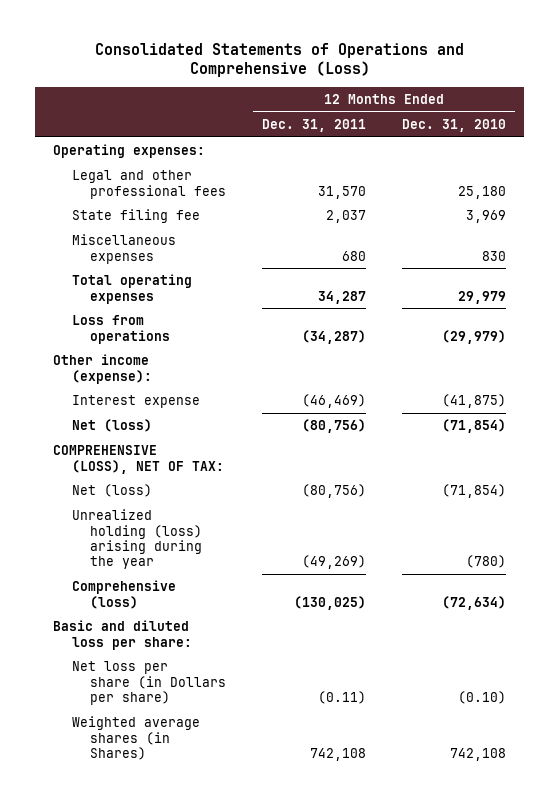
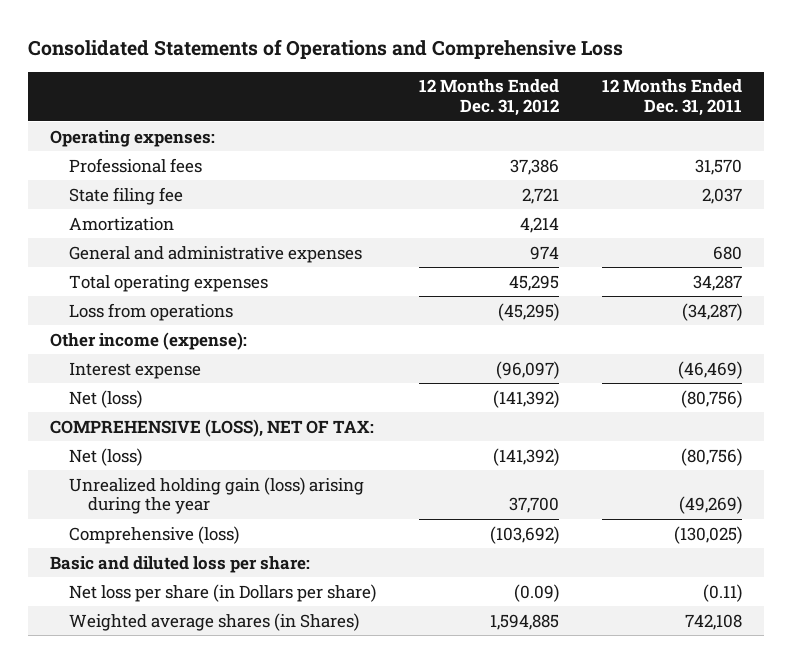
- Consolidated Statements of Operations and Comprehensive (Loss)
+ Consolidated Statements of Operations and Comprehensive Loss
- | 12 Months Ended Dec. 31, 2011 | 12 Months Ended Dec. 31, 2010
+ | 12 Months Ended Dec. 31, 2012 | 12 Months Ended Dec. 31, 2011
- Legal and other professional fees | 31,570 | 25,180
+ Professional fees | 37,386 | 31,570
- Miscellaneous expenses | 680 | 830
+ Amortization | 4,214 |
+ General and administrative expenses | 974 | 680
- Unrealized holding (loss) arising during the year | (49,269) | (780)
+ Unrealized holding gain (loss) arising during the year | 37,700 | (49,269)

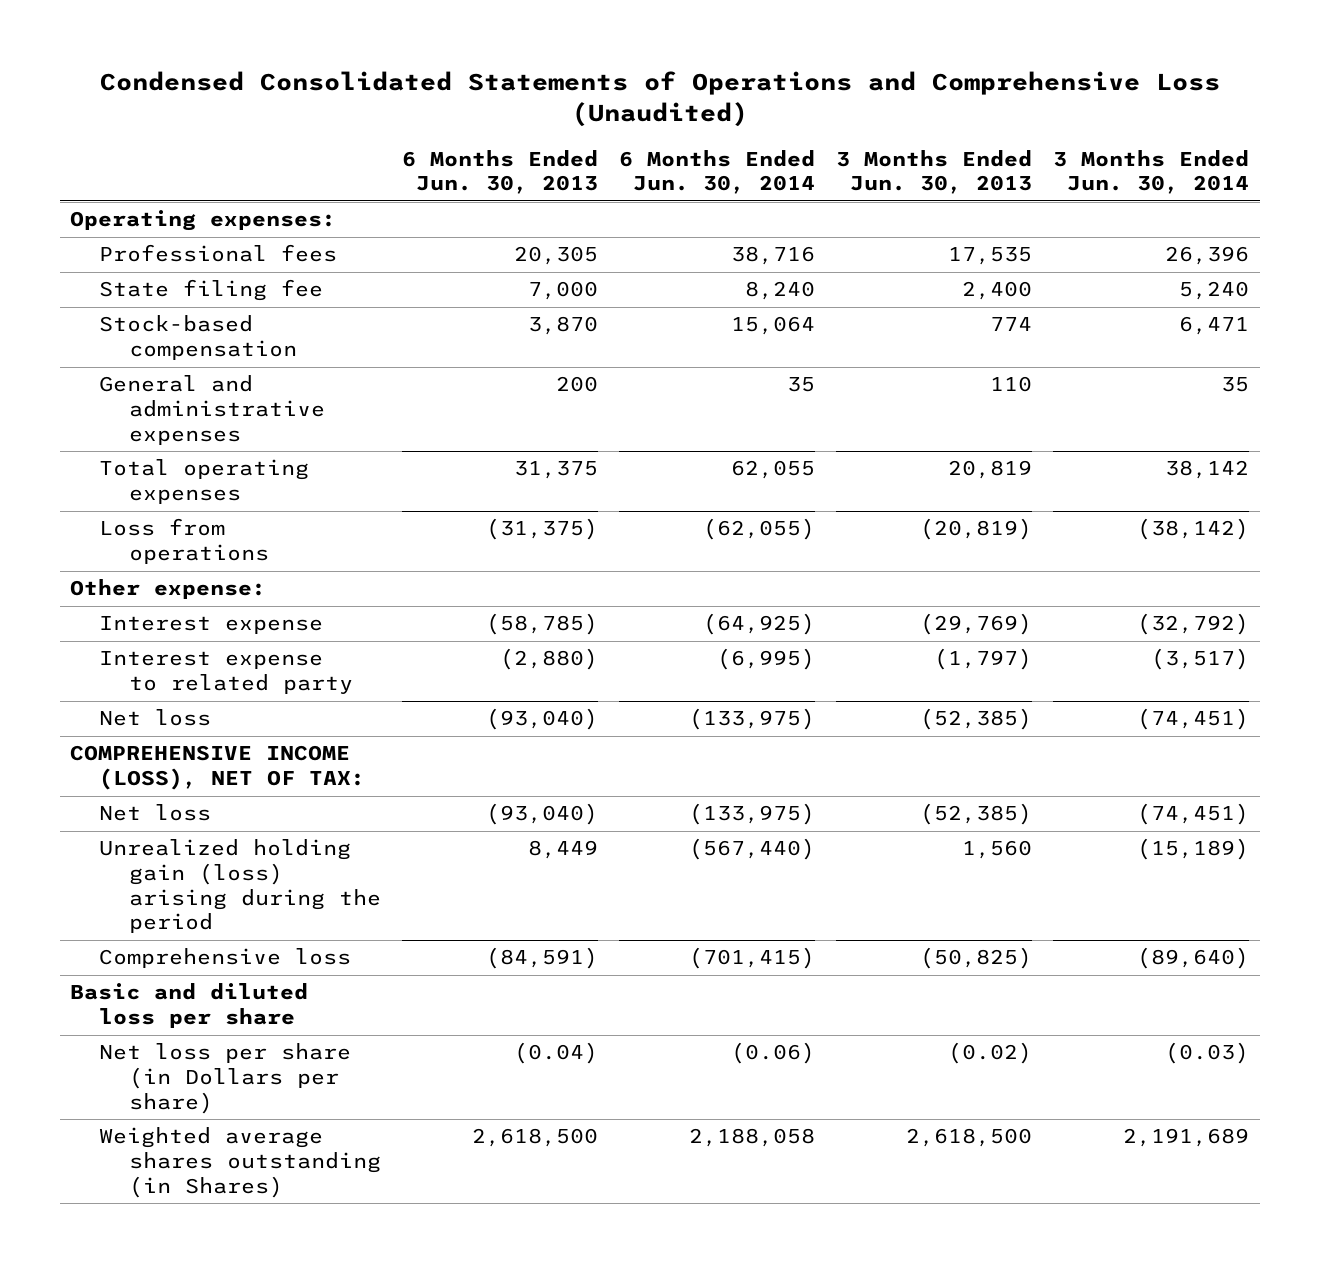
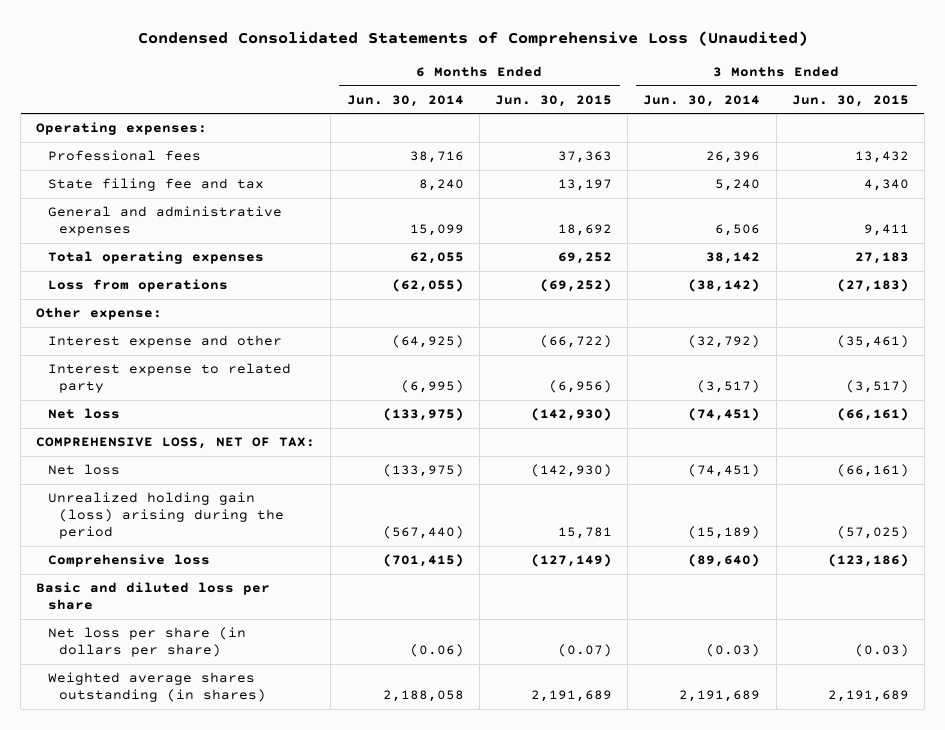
- Condensed Consolidated Statements of Operations and Comprehensive Loss (Unaudited)
+ Condensed Consolidated Statements of Comprehensive Loss (Unaudited)
- | 6 Months Ended Jun. 30, 2013 | 6 Months Ended Jun. 30, 2014 | 3 Months Ended Jun. 30, 2013 | 3 Months Ended Jun. 30, 2014
+ | 6 Months Ended Jun. 30, 2014 | 6 Months Ended Jun. 30, 2015 | 3 Months Ended Jun. 30, 2014 | 3 Months Ended Jun. 30, 2015
- State filing fee | 7,000 | 8,240 | 2,400 | 5,240
- Stock-based compensation | 3,870 | 15,064 | 774 | 6,471
- General and administrative expenses | 200 | 35 | 110 | 35
+ State filing fee and tax | 8,240 | 13,197 | 5,240 | 4,340
+ General and administrative expenses | 15,099 | 18,692 | 6,506 | 9,411
- Interest expense | (58,785) | (64,925) | (29,769) | (32,792)
+ Interest expense and other | (64,925) | (66,722) | (32,792) | (35,461)
- COMPREHENSIVE INCOME (LOSS), NET OF TAX:
+ COMPREHENSIVE LOSS, NET OF TAX:
- Net loss per share (in Dollars per share) | (0.04) | (0.06) | (0.02) | (0.03)
- Weighted average shares outstanding (in Shares) | 2,618,500 | 2,188,058 | 2,618,500 | 2,191,689
+ Net loss per share (in dollars per share) | (0.06) | (0.07) | (0.03) | (0.03)
+ Weighted average shares outstanding (in shares) | 2,188,058 | 2,191,689 | 2,191,689 | 2,191,689

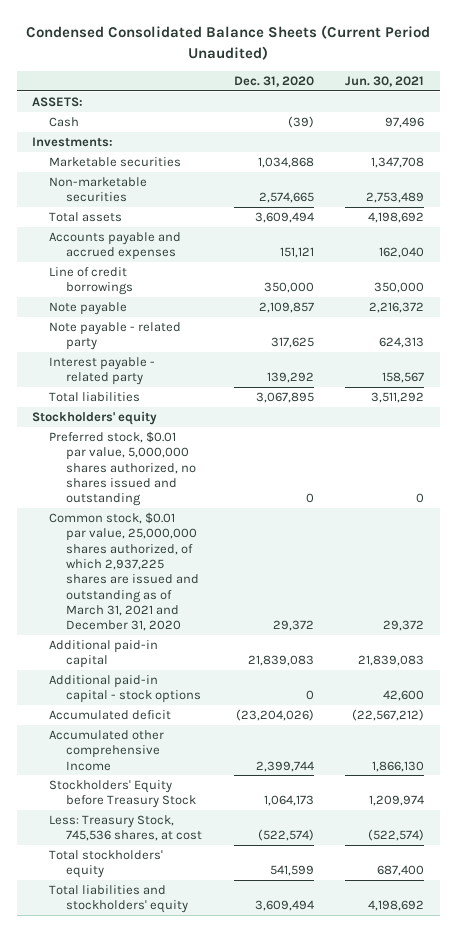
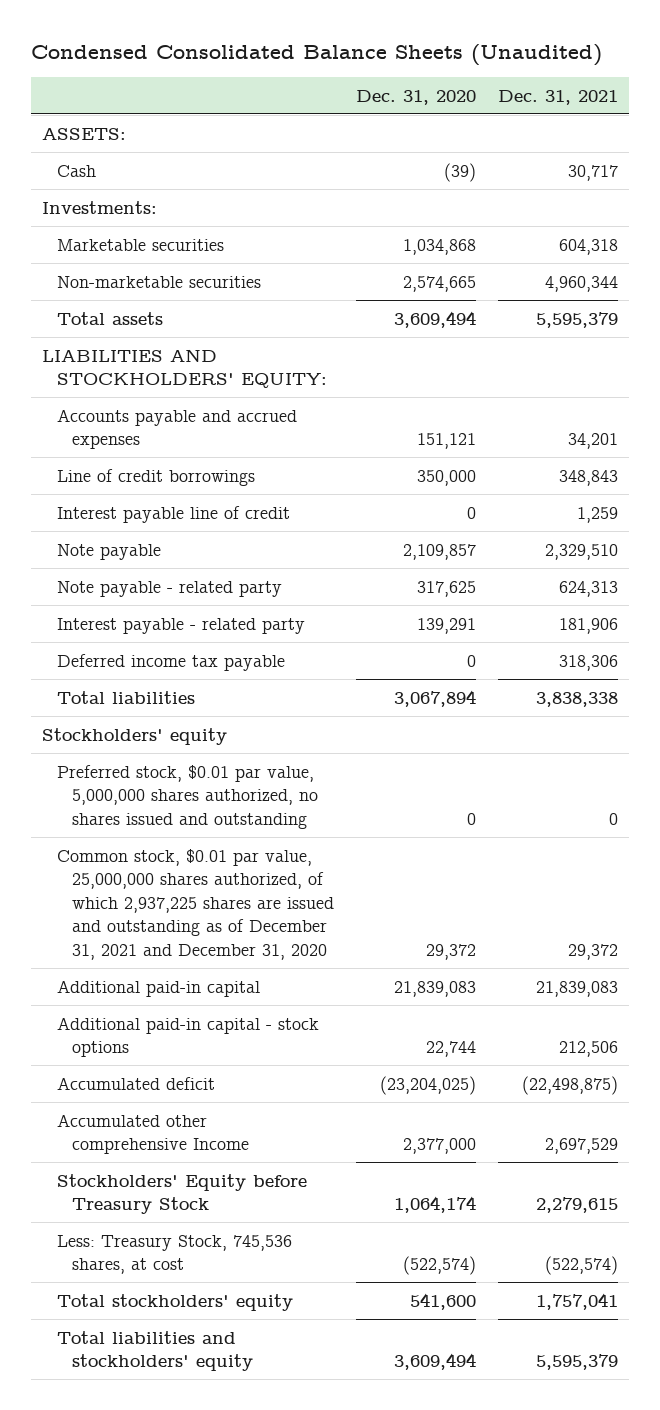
- Condensed Consolidated Balance Sheets (Current Period Unaudited)
+ Condensed Consolidated Balance Sheets (Unaudited)
- | Dec. 31, 2020 | Jun. 30, 2021
+ | Dec. 31, 2020 | Dec. 31, 2021
+ LIABILITIES AND STOCKHOLDERS' EQUITY:
+ Interest payable line of credit | 0 | 1,259
- Interest payable - related party | 139,292 | 158,567
- Total liabilities | 3,067,895 | 3,511,292
+ Interest payable - related party | 139,291 | 181,906
+ Deferred income tax payable | 0 | 318,306
+ Total liabilities | 3,067,894 | 3,838,338
- Common stock, $0.01 par value, 25,000,000 shares authorized, of which 2,937,225 shares are issued and outstanding as of March 31, 2021 and December 31, 2020 | 29,372 | 29,372
+ Common stock, $0.01 par value, 25,000,000 shares authorized, of which 2,937,225 shares are issued and outstanding as of December 31, 2021 and December 31, 2020 | 29,372 | 29,372
- Additional paid-in capital - stock options | 0 | 42,600
- Accumulated deficit | (23,204,026) | (22,567,212)
- Accumulated other comprehensive Income | 2,399,744 | 1,866,130
- Stockholders' Equity before Treasury Stock | 1,064,173 | 1,209,974
+ Additional paid-in capital - stock options | 22,744 | 212,506
+ Accumulated deficit | (23,204,025) | (22,498,875)
+ Accumulated other comprehensive Income | 2,377,000 | 2,697,529
+ Stockholders' Equity before Treasury Stock | 1,064,174 | 2,279,615
- Total stockholders' equity | 541,599 | 687,400
+ Total stockholders' equity | 541,600 | 1,757,041

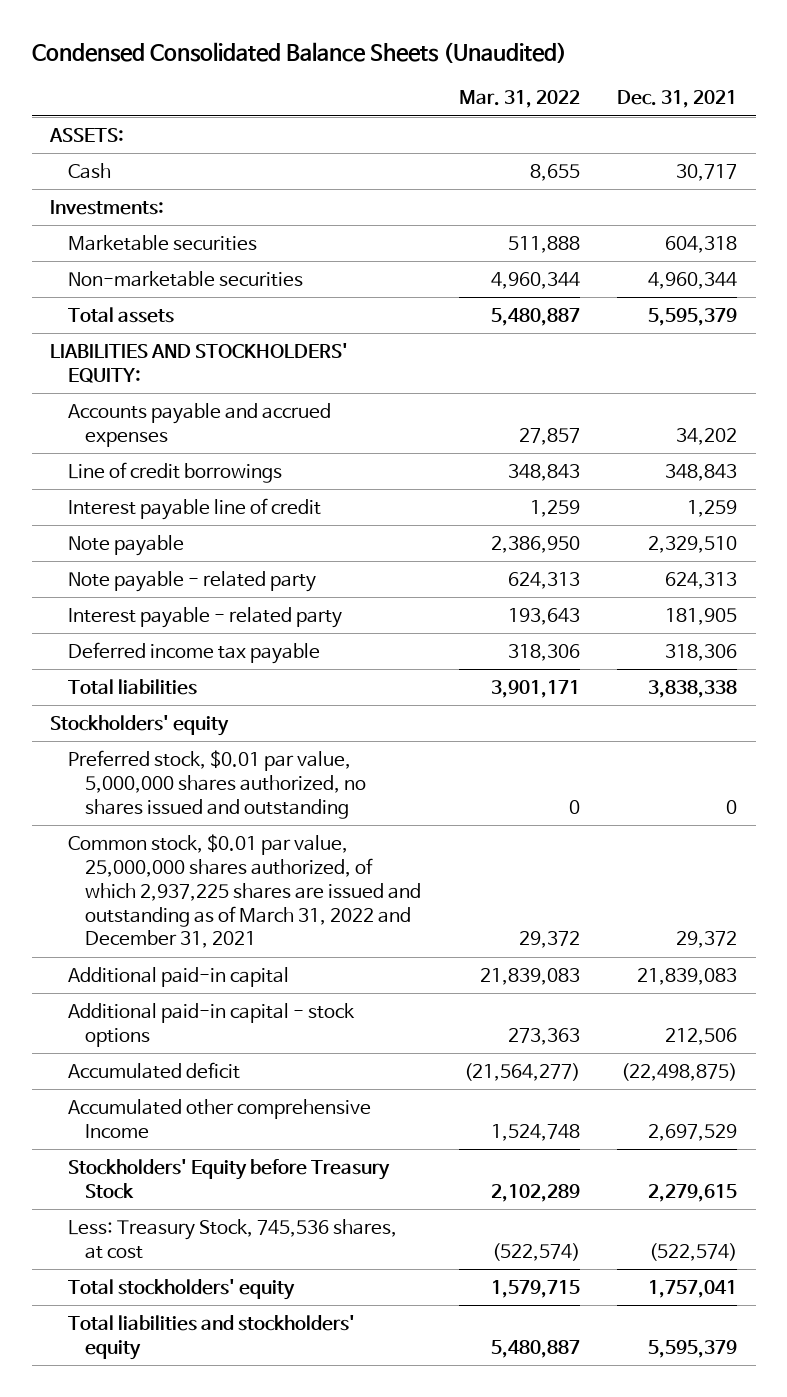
- | Dec. 31, 2020 | Dec. 31, 2021
+ | Mar. 31, 2022 | Dec. 31, 2021
- Accounts payable and accrued expenses | 151,121 | 34,201
+ Accounts payable and accrued expenses | 27,857 | 34,202
- Interest payable - related party | 139,291 | 181,906
+ Interest payable - related party | 193,643 | 181,905
- Common stock, $0.01 par value, 25,000,000 shares authorized, of which 2,937,225 shares are issued and outstanding as of December 31, 2021 and December 31, 2020 | 29,372 | 29,372
+ Common stock, $0.01 par value, 25,000,000 shares authorized, of which 2,937,225 shares are issued and outstanding as of March 31, 2022 and December 31, 2021 | 29,372 | 29,372

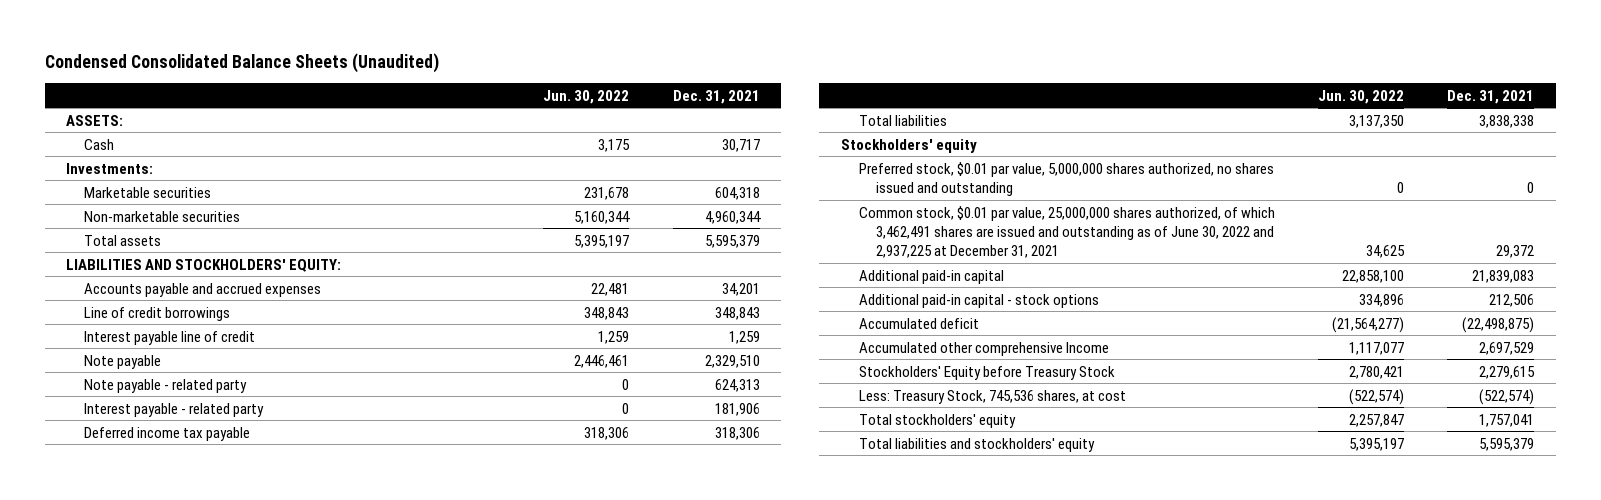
- | Mar. 31, 2022 | Dec. 31, 2021
+ | Jun. 30, 2022 | Dec. 31, 2021
- Accounts payable and accrued expenses | 27,857 | 34,202
+ Accounts payable and accrued expenses | 22,481 | 34,201
- Interest payable - related party | 193,643 | 181,905
+ Interest payable - related party | 0 | 181,906
- Common stock, $0.01 par value, 25,000,000 shares authorized, of which 2,937,225 shares are issued and outstanding as of March 31, 2022 and December 31, 2021 | 29,372 | 29,372
+ Common stock, $0.01 par value, 25,000,000 shares authorized, of which 3,462,491 shares are issued and outstanding as of June 30, 2022 and 2,937,225 at December 31, 2021 | 34,625 | 29,372

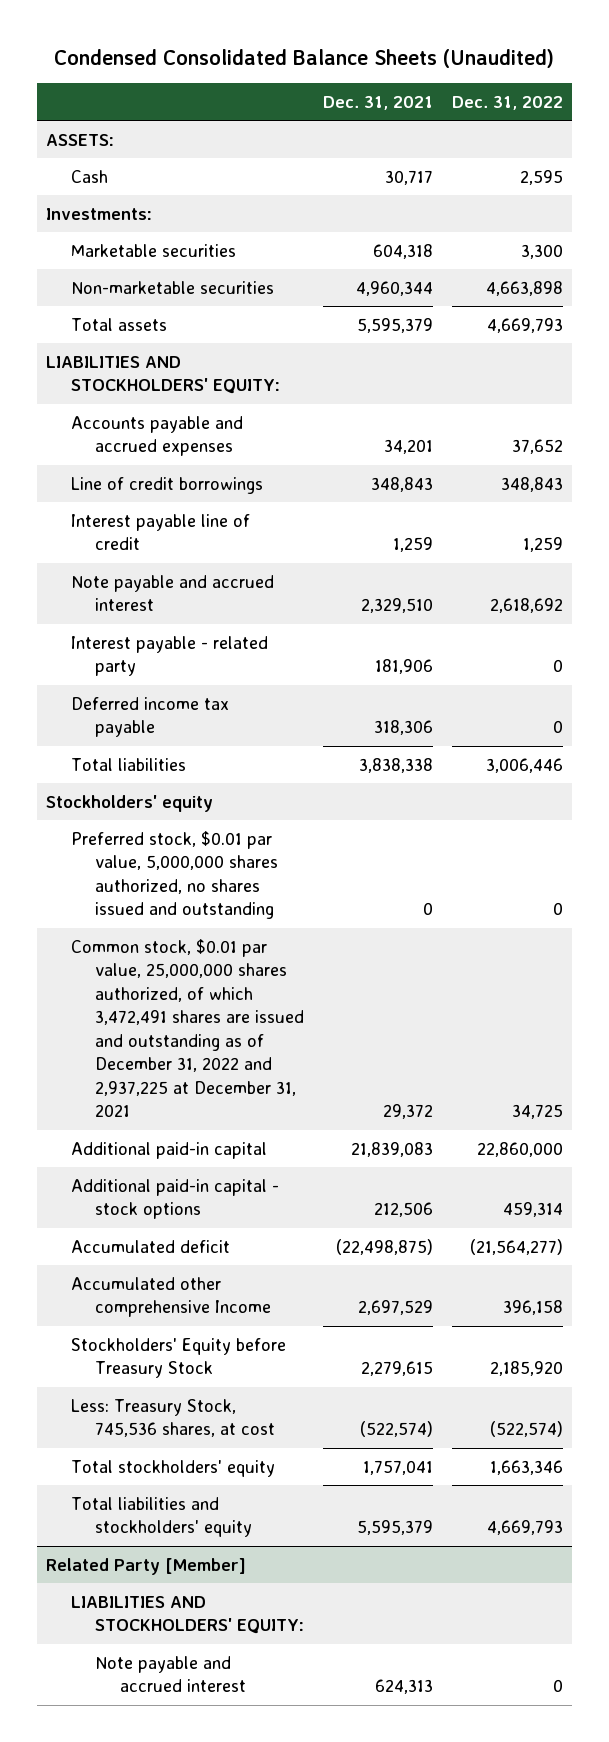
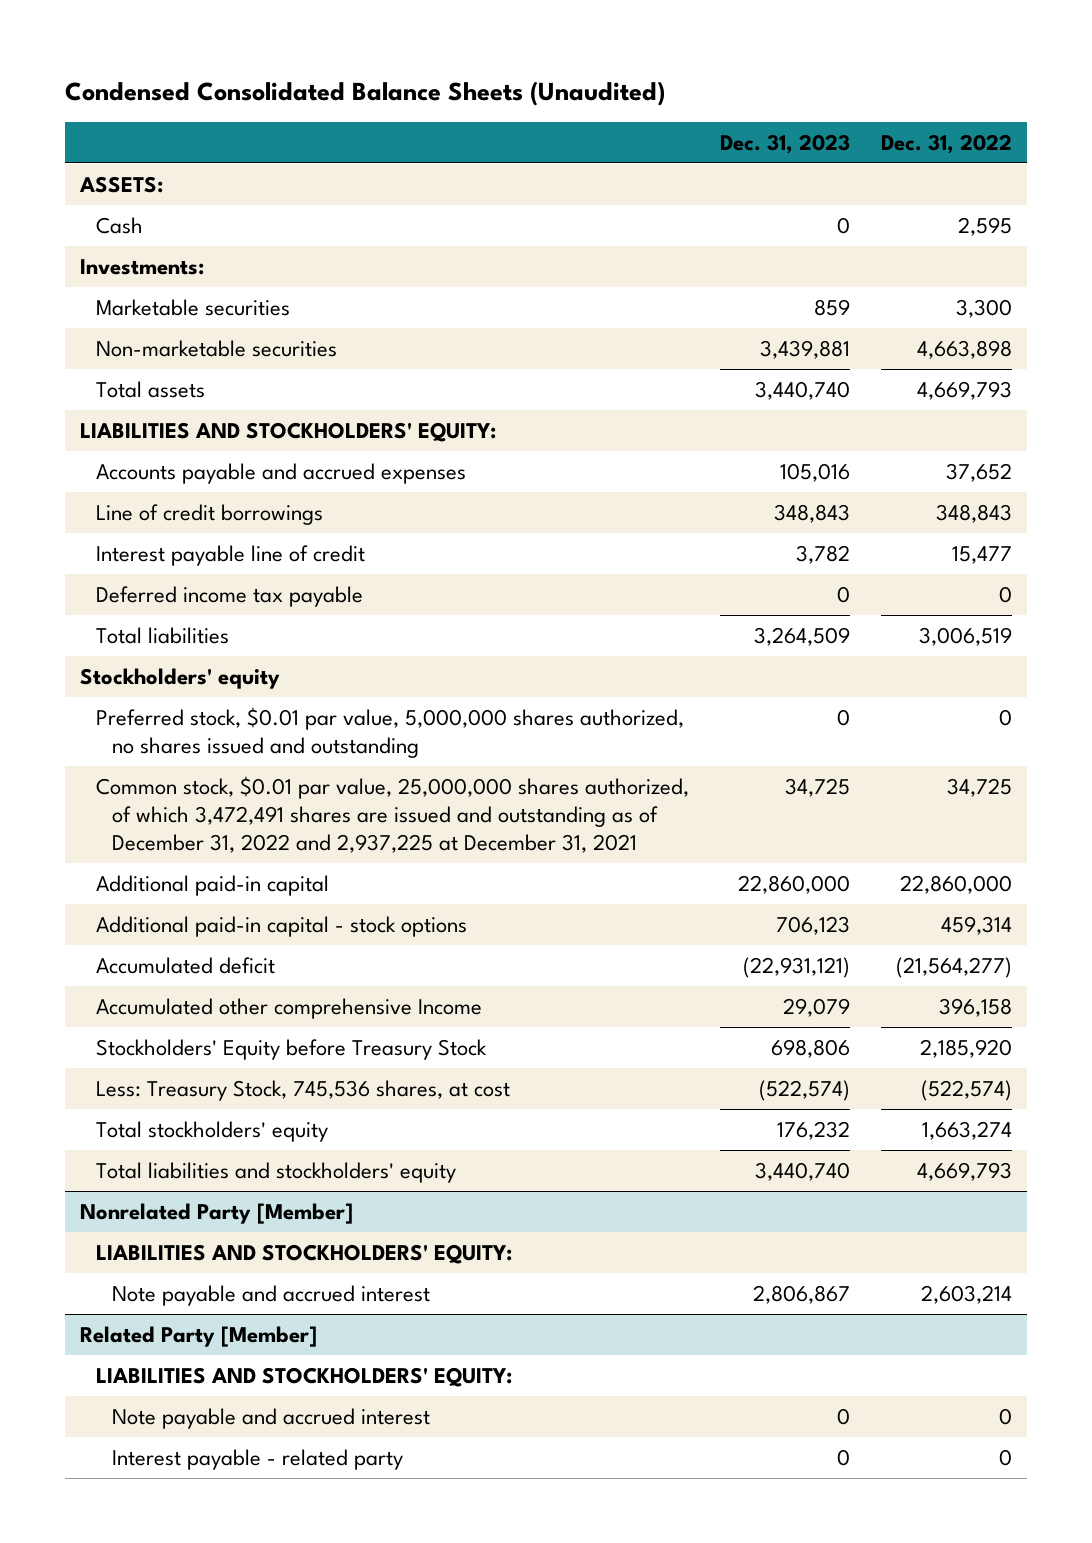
- | Dec. 31, 2021 | Dec. 31, 2022
+ | Dec. 31, 2023 | Dec. 31, 2022
- Interest payable line of credit | 1,259 | 1,259
- Note payable and accrued interest | 2,329,510 | 2,618,692
- Interest payable - related party | 181,906 | 0
+ Interest payable line of credit | 3,782 | 15,477
- Total liabilities | 3,838,338 | 3,006,446
+ Total liabilities | 3,264,509 | 3,006,519
- Total stockholders' equity | 1,757,041 | 1,663,346
+ Total stockholders' equity | 176,232 | 1,663,274
+ Nonrelated Party [Member]
+ LIABILITIES AND STOCKHOLDERS' EQUITY:
+ Note payable and accrued interest | 2,806,867 | 2,603,214
@ Related Party [Member]
+ Interest payable - related party | 0 | 0

